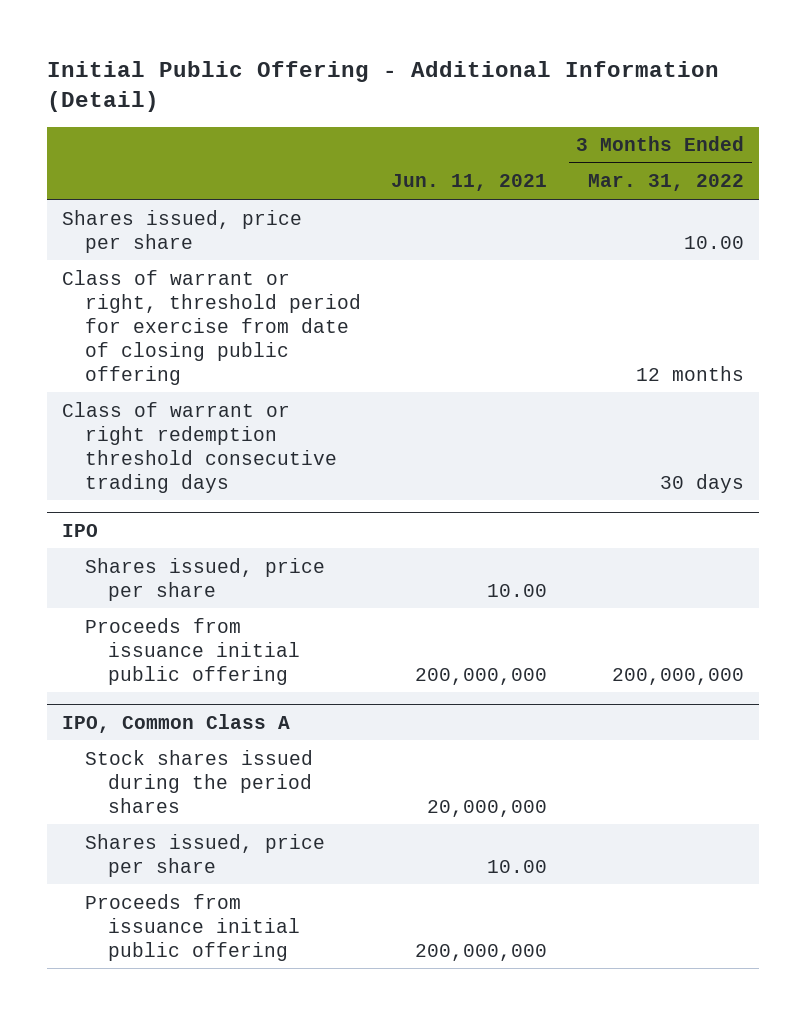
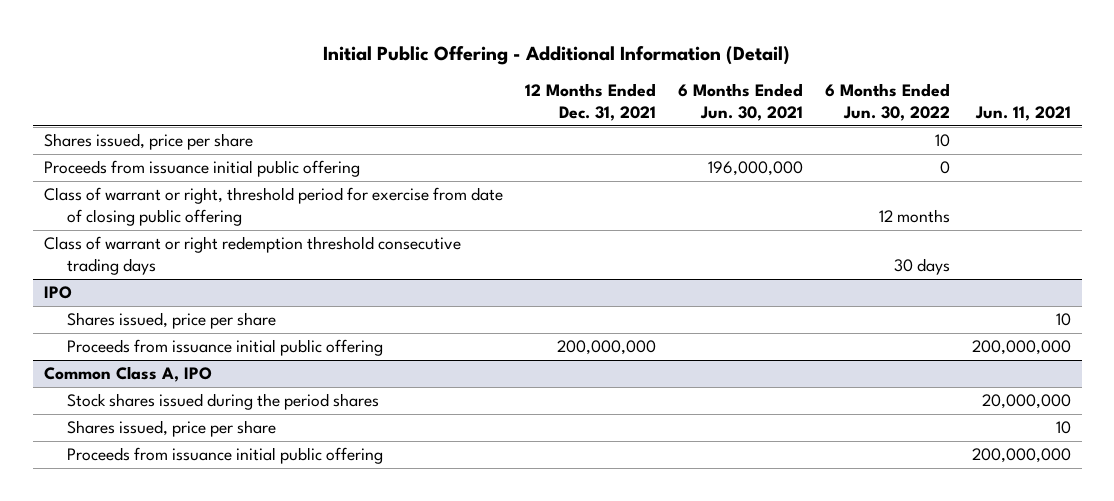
- | Jun. 11, 2021 | 3 Months Ended Mar. 31, 2022
+ | 12 Months Ended Dec. 31, 2021 | 6 Months Ended Jun. 30, 2021 | 6 Months Ended Jun. 30, 2022 | Jun. 11, 2021
+ Proceeds from issuance initial public offering | | 196,000,000 | 0 |
@ IPO
- Shares issued, price per share | 10.00 |
+ Shares issued, price per share | | | | 10
- IPO, Common Class A
+ Common Class A, IPO
- Shares issued, price per share | 10.00 |
+ Shares issued, price per share | | | | 10

